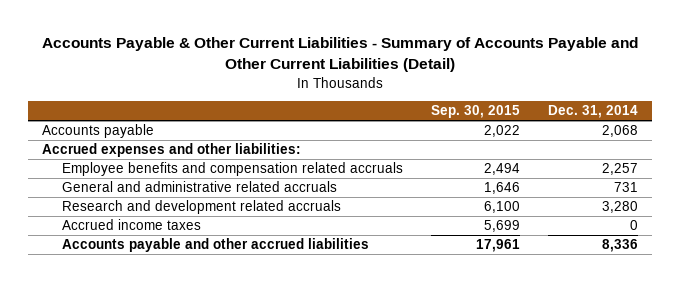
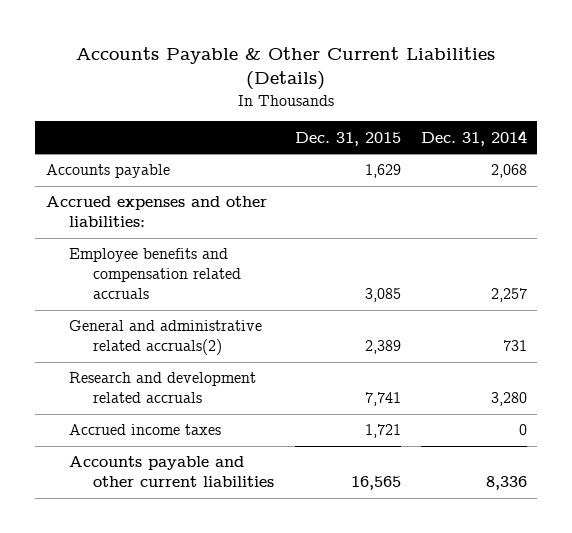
- Accounts Payable & Other Current Liabilities - Summary of Accounts Payable and Other Current Liabilities (Detail)
+ Accounts Payable & Other Current Liabilities (Details)
- | Sep. 30, 2015 | Dec. 31, 2014
+ | Dec. 31, 2015 | Dec. 31, 2014
- General and administrative related accruals | 1,646 | 731
+ General and administrative related accruals(2) | 2,389 | 731
- Accounts payable and other accrued liabilities | 17,961 | 8,336
+ Accounts payable and other current liabilities | 16,565 | 8,336

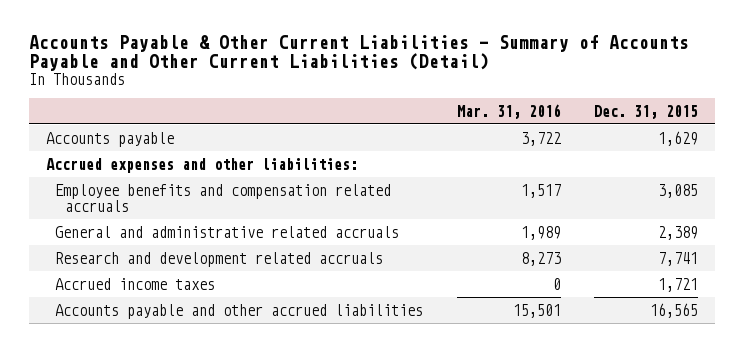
- Accounts Payable & Other Current Liabilities (Details)
+ Accounts Payable & Other Current Liabilities - Summary of Accounts Payable and Other Current Liabilities (Detail)
- | Dec. 31, 2015 | Dec. 31, 2014
+ | Mar. 31, 2016 | Dec. 31, 2015
- General and administrative related accruals(2) | 2,389 | 731
+ General and administrative related accruals | 1,989 | 2,389
- Accounts payable and other current liabilities | 16,565 | 8,336
+ Accounts payable and other accrued liabilities | 15,501 | 16,565

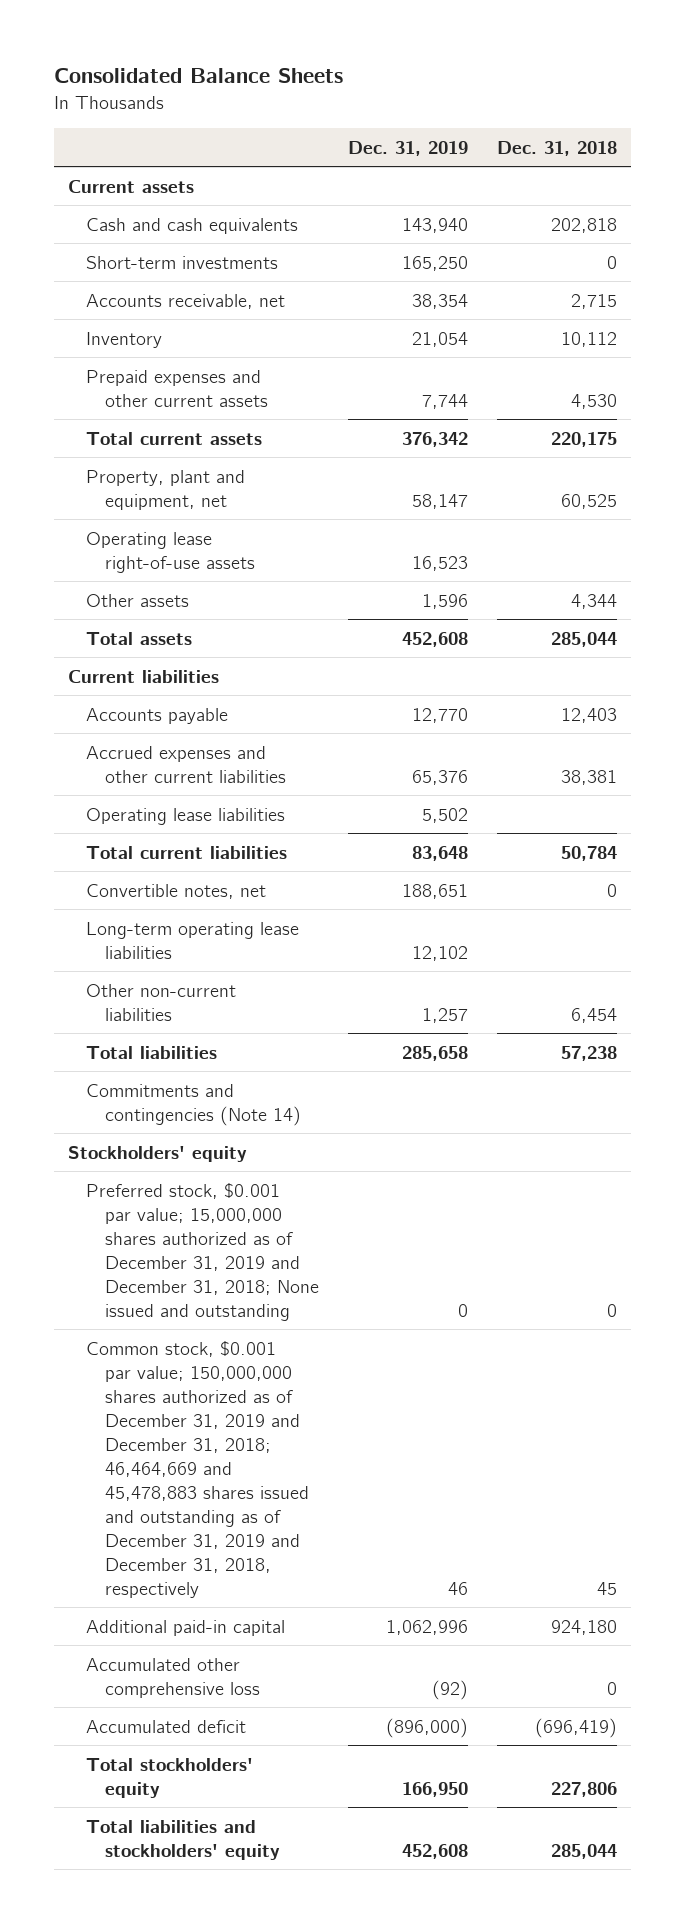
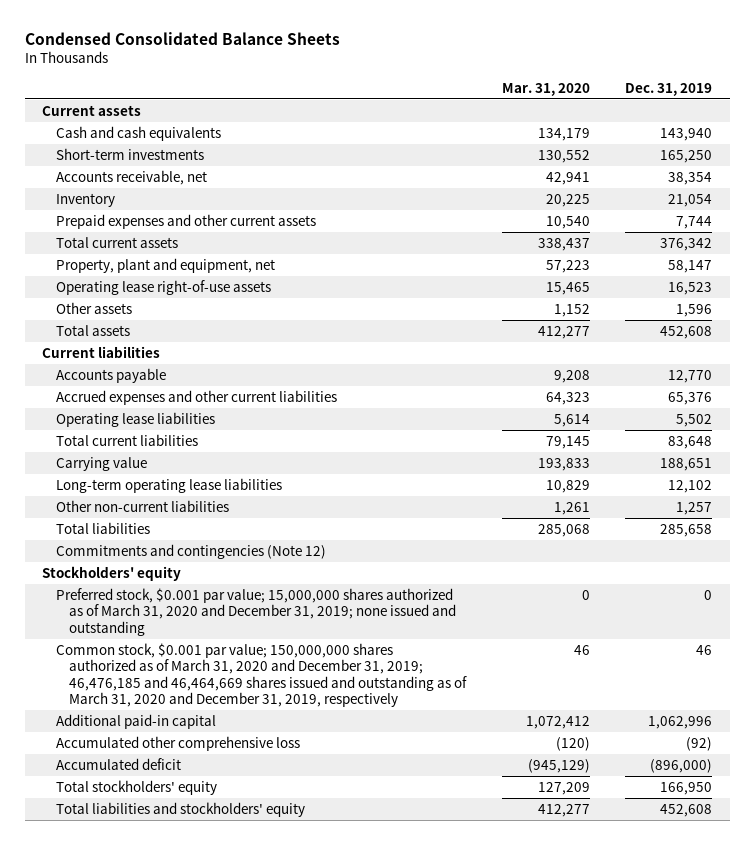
- Consolidated Balance Sheets
+ Condensed Consolidated Balance Sheets
- | Dec. 31, 2019 | Dec. 31, 2018
+ | Mar. 31, 2020 | Dec. 31, 2019
- Convertible notes, net | 188,651 | 0
+ Carrying value | 193,833 | 188,651
- Commitments and contingencies (Note 14)
+ Commitments and contingencies (Note 12)
- Preferred stock, $0.001 par value; 15,000,000 shares authorized as of December 31, 2019 and December 31, 2018; None issued and outstanding | 0 | 0
- Common stock, $0.001 par value; 150,000,000 shares authorized as of December 31, 2019 and December 31, 2018; 46,464,669 and 45,478,883 shares issued and outstanding as of December 31, 2019 and December 31, 2018, respectively | 46 | 45
+ Preferred stock, $0.001 par value; 15,000,000 shares authorized as of March 31, 2020 and December 31, 2019; none issued and outstanding | 0 | 0
+ Common stock, $0.001 par value; 150,000,000 shares authorized as of March 31, 2020 and December 31, 2019; 46,476,185 and 46,464,669 shares issued and outstanding as of March 31, 2020 and December 31, 2019, respectively | 46 | 46

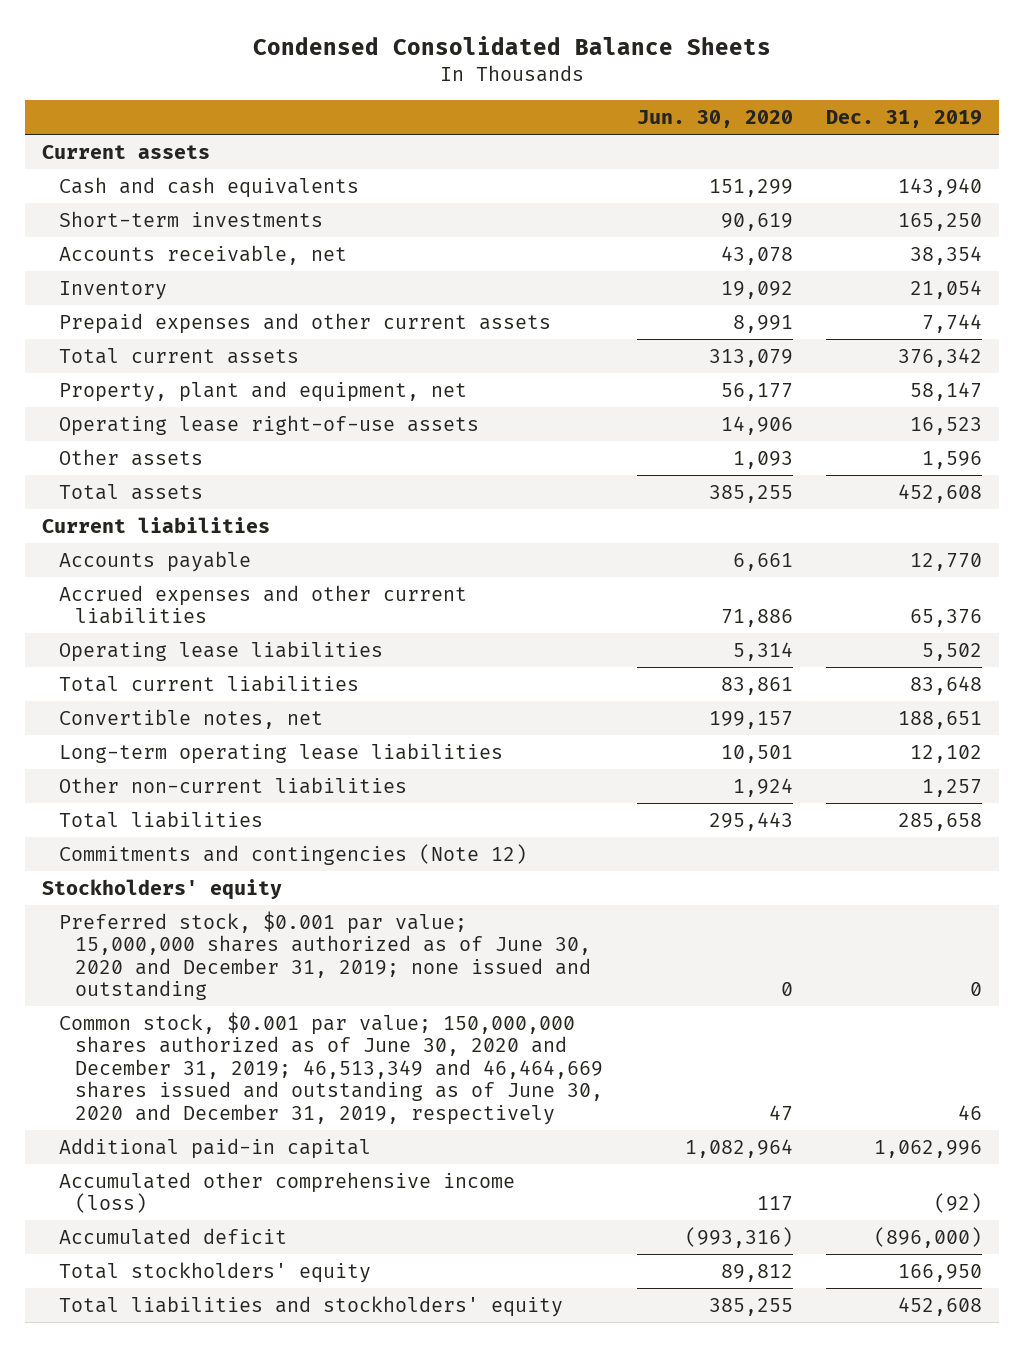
- | Mar. 31, 2020 | Dec. 31, 2019
+ | Jun. 30, 2020 | Dec. 31, 2019
- Carrying value | 193,833 | 188,651
+ Convertible notes, net | 199,157 | 188,651
- Preferred stock, $0.001 par value; 15,000,000 shares authorized as of March 31, 2020 and December 31, 2019; none issued and outstanding | 0 | 0
- Common stock, $0.001 par value; 150,000,000 shares authorized as of March 31, 2020 and December 31, 2019; 46,476,185 and 46,464,669 shares issued and outstanding as of March 31, 2020 and December 31, 2019, respectively | 46 | 46
+ Preferred stock, $0.001 par value; 15,000,000 shares authorized as of June 30, 2020 and December 31, 2019; none issued and outstanding | 0 | 0
+ Common stock, $0.001 par value; 150,000,000 shares authorized as of June 30, 2020 and December 31, 2019; 46,513,349 and 46,464,669 shares issued and outstanding as of June 30, 2020 and December 31, 2019, respectively | 47 | 46
- Accumulated other comprehensive loss | (120) | (92)
+ Accumulated other comprehensive income (loss) | 117 | (92)

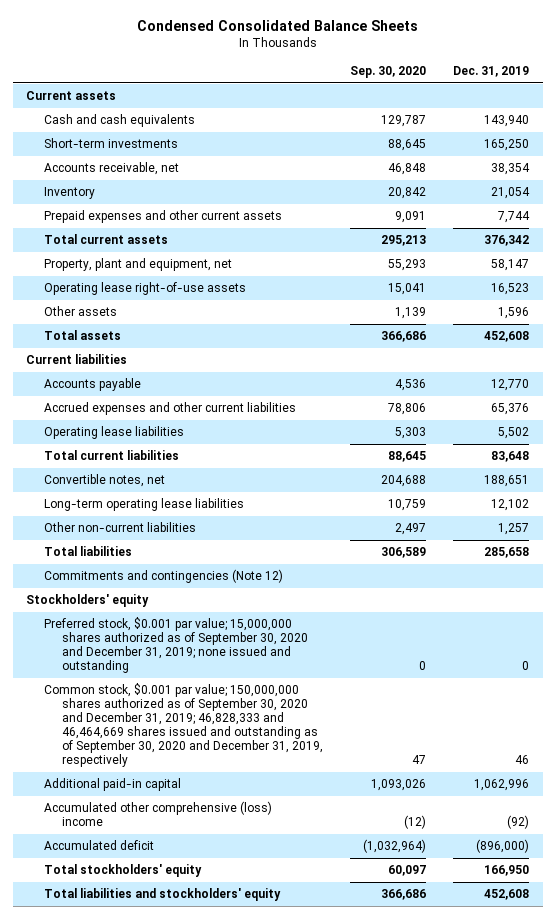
- | Jun. 30, 2020 | Dec. 31, 2019
+ | Sep. 30, 2020 | Dec. 31, 2019
- Preferred stock, $0.001 par value; 15,000,000 shares authorized as of June 30, 2020 and December 31, 2019; none issued and outstanding | 0 | 0
- Common stock, $0.001 par value; 150,000,000 shares authorized as of June 30, 2020 and December 31, 2019; 46,513,349 and 46,464,669 shares issued and outstanding as of June 30, 2020 and December 31, 2019, respectively | 47 | 46
+ Preferred stock, $0.001 par value; 15,000,000 shares authorized as of September 30, 2020 and December 31, 2019; none issued and outstanding | 0 | 0
+ Common stock, $0.001 par value; 150,000,000 shares authorized as of September 30, 2020 and December 31, 2019; 46,828,333 and 46,464,669 shares issued and outstanding as of September 30, 2020 and December 31, 2019, respectively | 47 | 46
- Accumulated other comprehensive income (loss) | 117 | (92)
+ Accumulated other comprehensive (loss) income | (12) | (92)

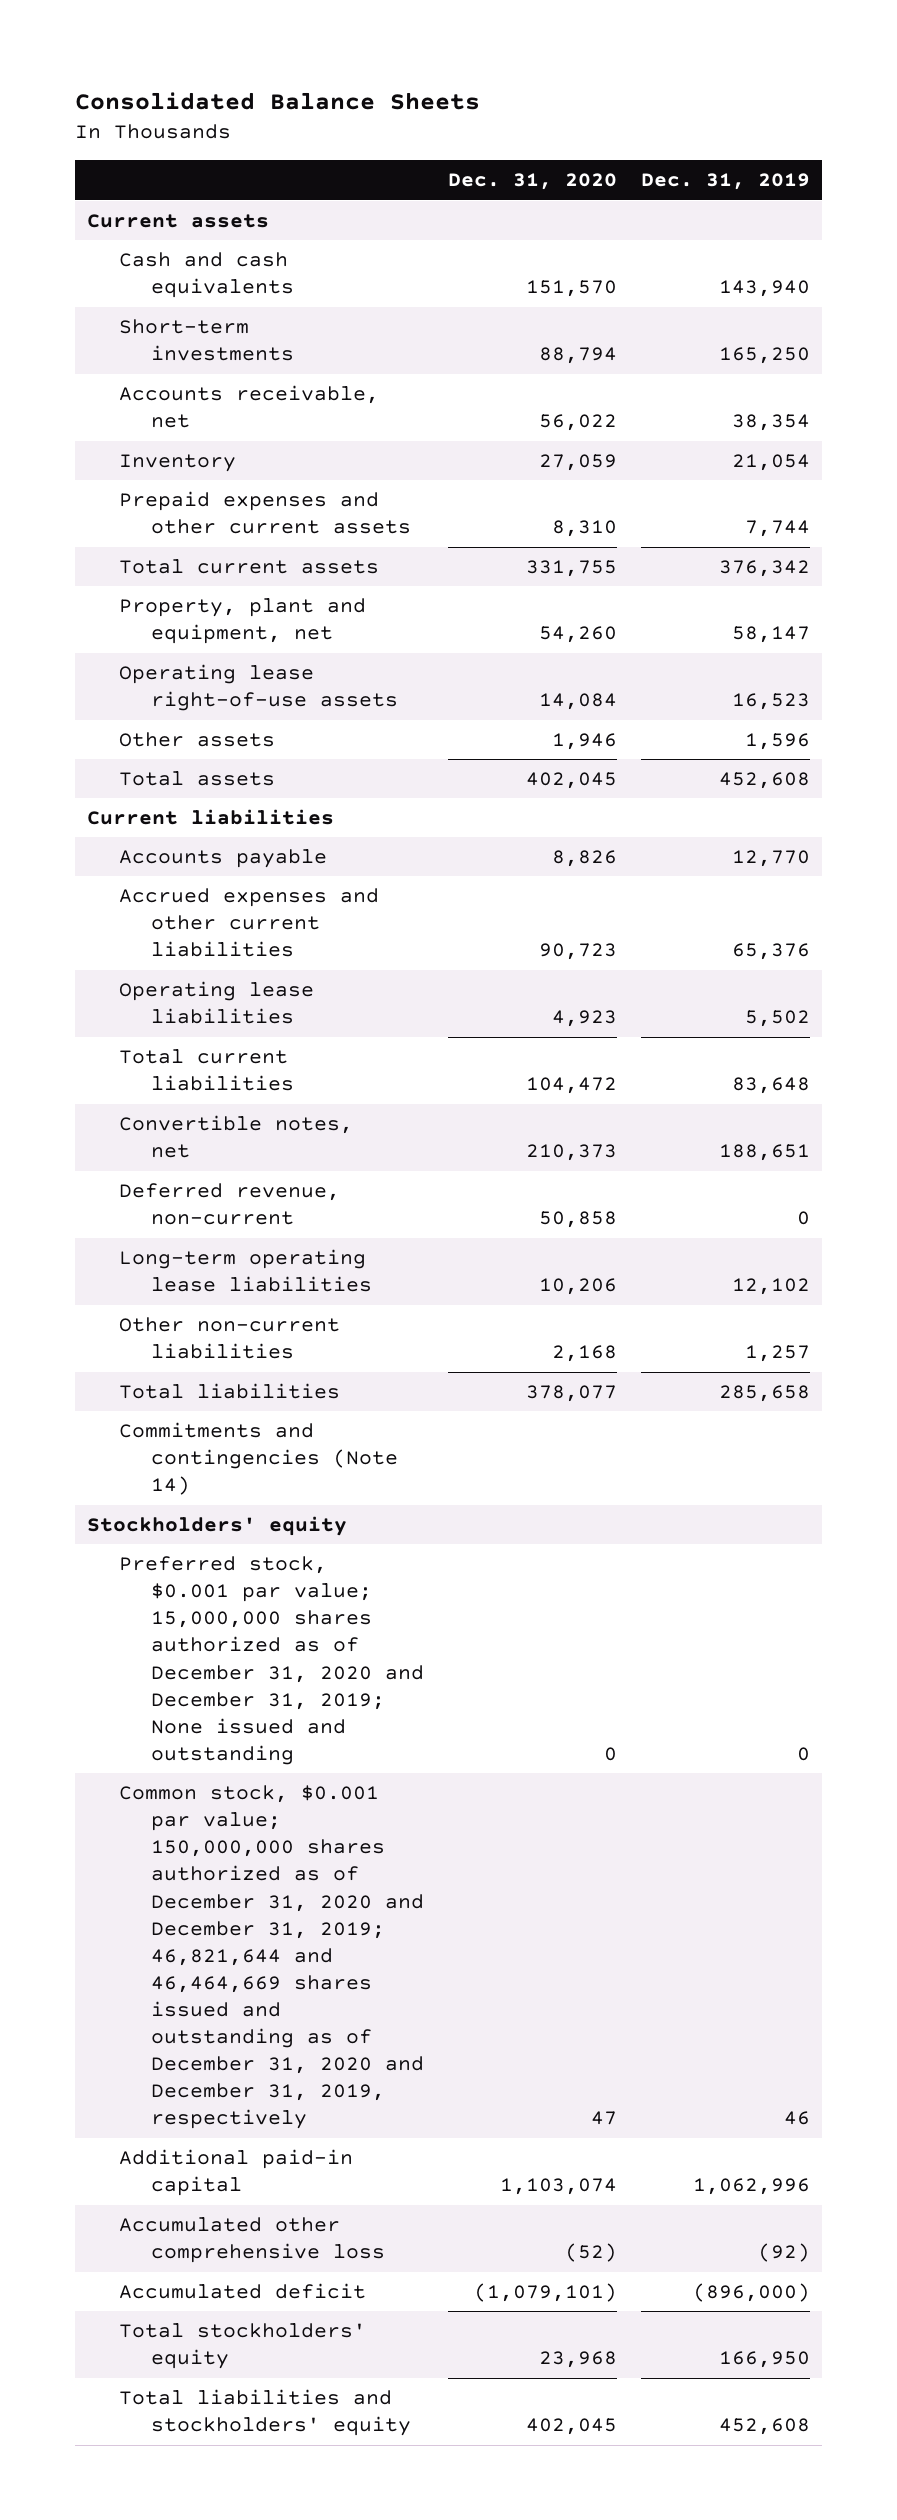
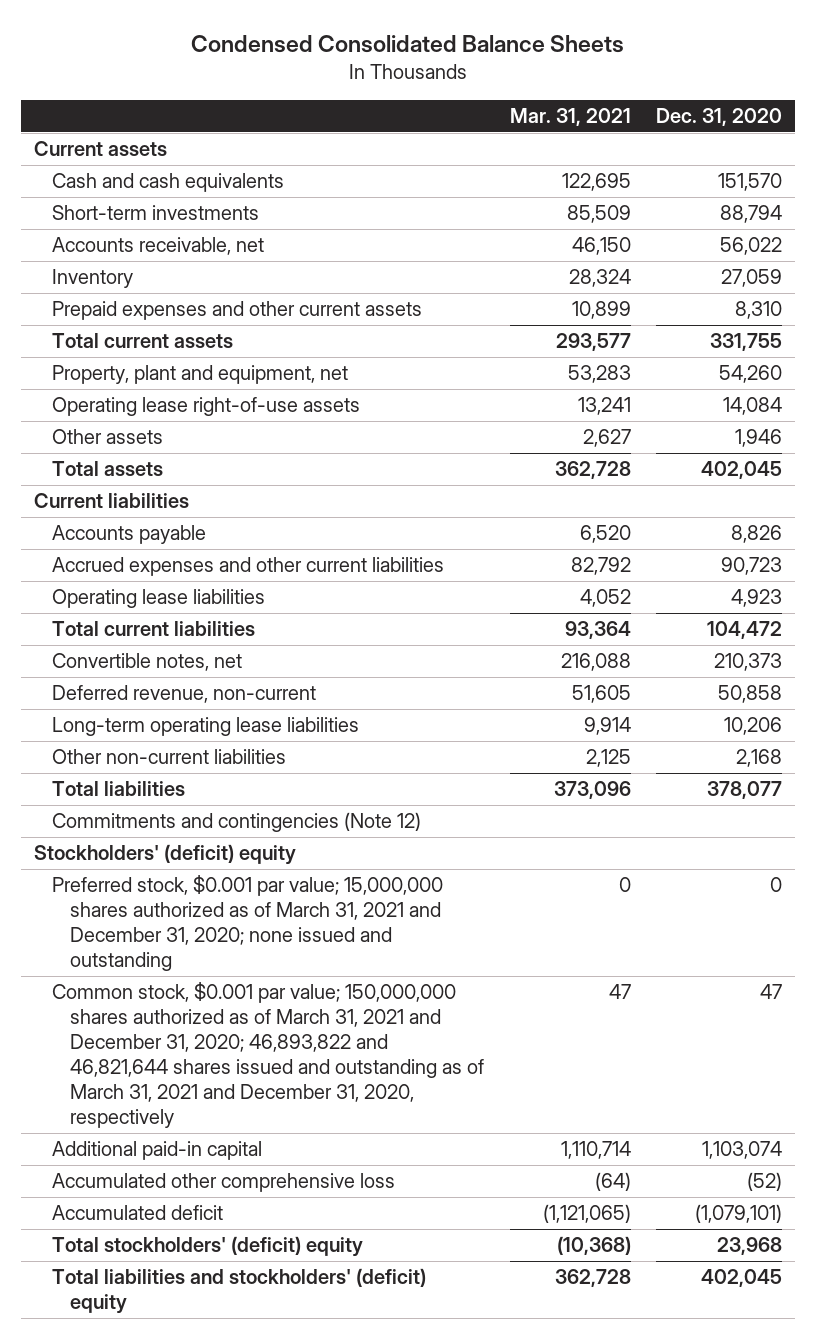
- Consolidated Balance Sheets
+ Condensed Consolidated Balance Sheets
- | Dec. 31, 2020 | Dec. 31, 2019
+ | Mar. 31, 2021 | Dec. 31, 2020
- Commitments and contingencies (Note 14)
- Stockholders' equity
- Preferred stock, $0.001 par value; 15,000,000 shares authorized as of December 31, 2020 and December 31, 2019; None issued and outstanding | 0 | 0
- Common stock, $0.001 par value; 150,000,000 shares authorized as of December 31, 2020 and December 31, 2019; 46,821,644 and 46,464,669 shares issued and outstanding as of December 31, 2020 and December 31, 2019, respectively | 47 | 46
+ Commitments and contingencies (Note 12)
+ Stockholders' (deficit) equity
+ Preferred stock, $0.001 par value; 15,000,000 shares authorized as of March 31, 2021 and December 31, 2020; none issued and outstanding | 0 | 0
+ Common stock, $0.001 par value; 150,000,000 shares authorized as of March 31, 2021 and December 31, 2020; 46,893,822 and 46,821,644 shares issued and outstanding as of March 31, 2021 and December 31, 2020, respectively | 47 | 47
- Total stockholders' equity | 23,968 | 166,950
- Total liabilities and stockholders' equity | 402,045 | 452,608
+ Total stockholders' (deficit) equity | (10,368) | 23,968
+ Total liabilities and stockholders' (deficit) equity | 362,728 | 402,045

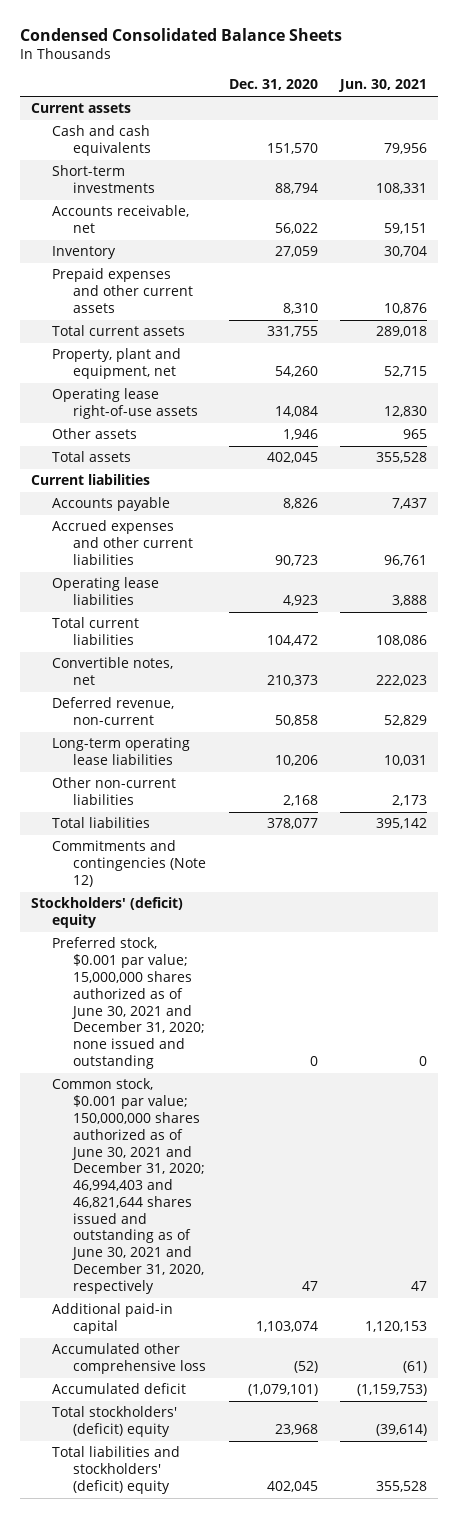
- | Mar. 31, 2021 | Dec. 31, 2020
+ | Dec. 31, 2020 | Jun. 30, 2021
- Preferred stock, $0.001 par value; 15,000,000 shares authorized as of March 31, 2021 and December 31, 2020; none issued and outstanding | 0 | 0
- Common stock, $0.001 par value; 150,000,000 shares authorized as of March 31, 2021 and December 31, 2020; 46,893,822 and 46,821,644 shares issued and outstanding as of March 31, 2021 and December 31, 2020, respectively | 47 | 47
+ Preferred stock, $0.001 par value; 15,000,000 shares authorized as of June 30, 2021 and December 31, 2020; none issued and outstanding | 0 | 0
+ Common stock, $0.001 par value; 150,000,000 shares authorized as of June 30, 2021 and December 31, 2020; 46,994,403 and 46,821,644 shares issued and outstanding as of June 30, 2021 and December 31, 2020, respectively | 47 | 47

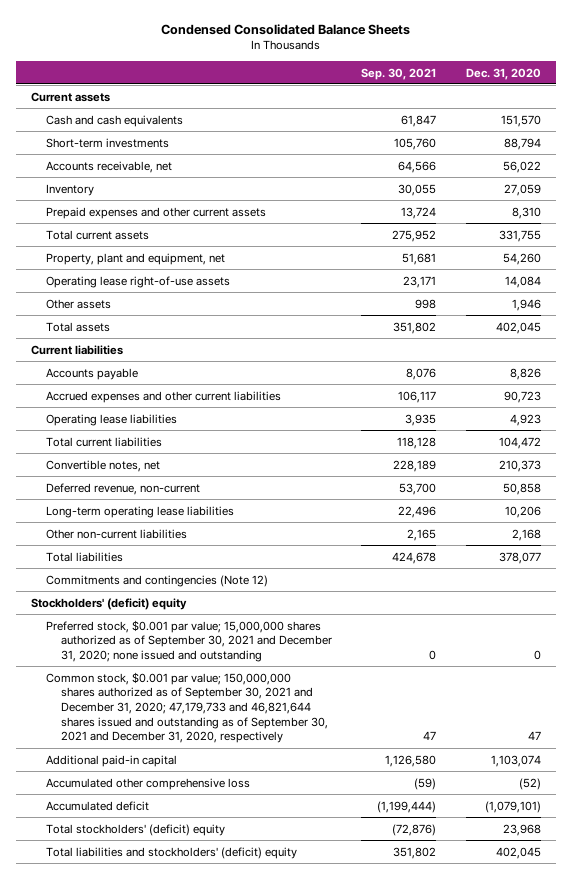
- | Dec. 31, 2020 | Jun. 30, 2021
+ | Sep. 30, 2021 | Dec. 31, 2020
- Preferred stock, $0.001 par value; 15,000,000 shares authorized as of June 30, 2021 and December 31, 2020; none issued and outstanding | 0 | 0
- Common stock, $0.001 par value; 150,000,000 shares authorized as of June 30, 2021 and December 31, 2020; 46,994,403 and 46,821,644 shares issued and outstanding as of June 30, 2021 and December 31, 2020, respectively | 47 | 47
+ Preferred stock, $0.001 par value; 15,000,000 shares authorized as of September 30, 2021 and December 31, 2020; none issued and outstanding | 0 | 0
+ Common stock, $0.001 par value; 150,000,000 shares authorized as of September 30, 2021 and December 31, 2020; 47,179,733 and 46,821,644 shares issued and outstanding as of September 30, 2021 and December 31, 2020, respectively | 47 | 47

